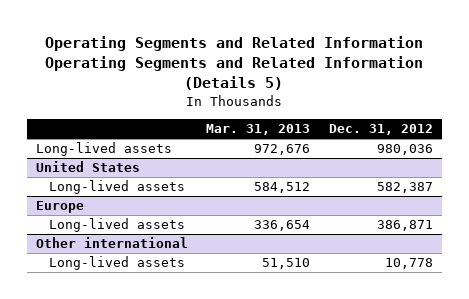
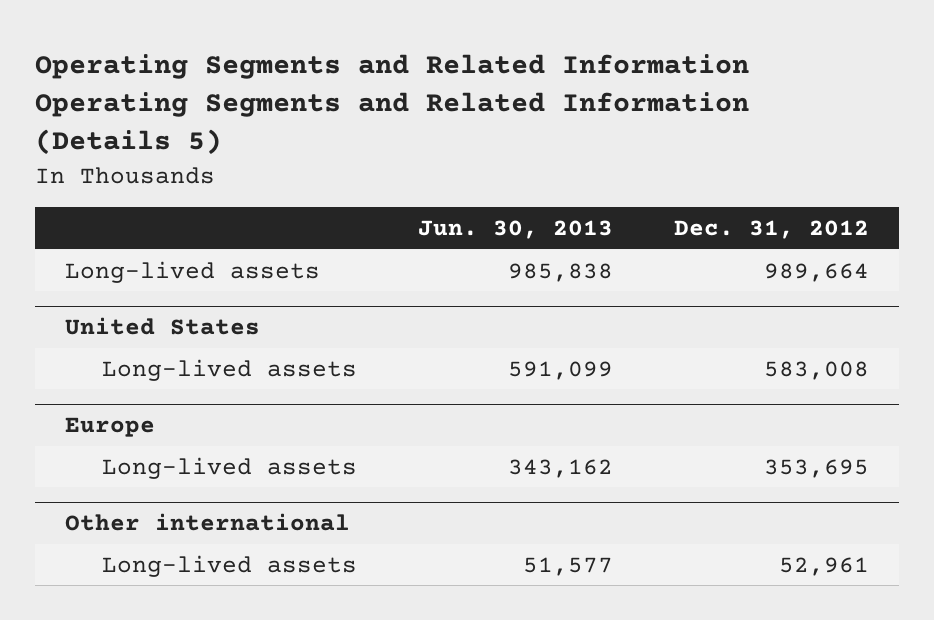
- | Mar. 31, 2013 | Dec. 31, 2012
+ | Jun. 30, 2013 | Dec. 31, 2012
- Long-lived assets | 972,676 | 980,036
+ Long-lived assets | 985,838 | 989,664
@ United States
- Long-lived assets | 584,512 | 582,387
+ Long-lived assets | 591,099 | 583,008
@ Europe
- Long-lived assets | 336,654 | 386,871
+ Long-lived assets | 343,162 | 353,695
@ Other international
- Long-lived assets | 51,510 | 10,778
+ Long-lived assets | 51,577 | 52,961

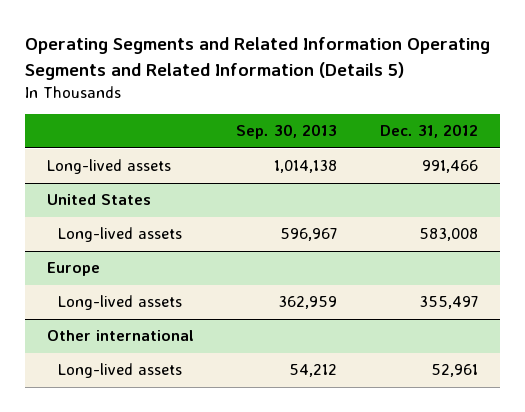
- | Jun. 30, 2013 | Dec. 31, 2012
+ | Sep. 30, 2013 | Dec. 31, 2012
- Long-lived assets | 985,838 | 989,664
+ Long-lived assets | 1,014,138 | 991,466
@ Europe
- Long-lived assets | 343,162 | 353,695
+ Long-lived assets | 362,959 | 355,497

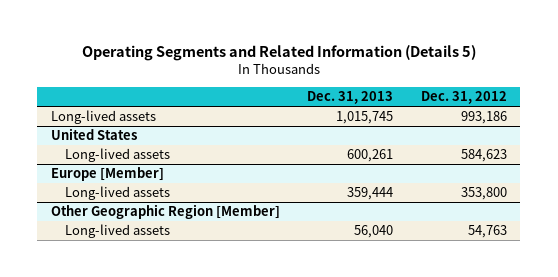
- Operating Segments and Related Information Operating Segments and Related Information (Details 5)
+ Operating Segments and Related Information (Details 5)
- | Sep. 30, 2013 | Dec. 31, 2012
+ | Dec. 31, 2013 | Dec. 31, 2012
- Long-lived assets | 1,014,138 | 991,466
+ Long-lived assets | 1,015,745 | 993,186
@ United States
- Long-lived assets | 596,967 | 583,008
- Europe
- Long-lived assets | 362,959 | 355,497
- Other international
- Long-lived assets | 54,212 | 52,961
@ United States
+ Long-lived assets | 600,261 | 584,623
+ Europe [Member]
+ Long-lived assets | 359,444 | 353,800
+ Other Geographic Region [Member]
+ Long-lived assets | 56,040 | 54,763

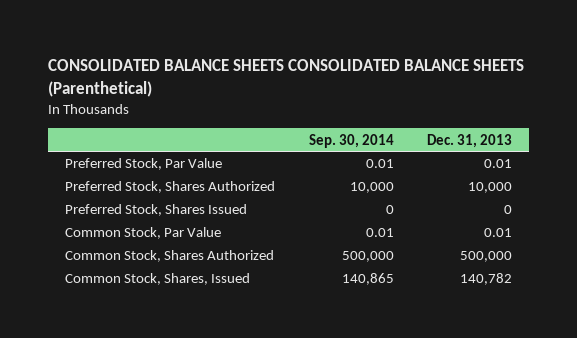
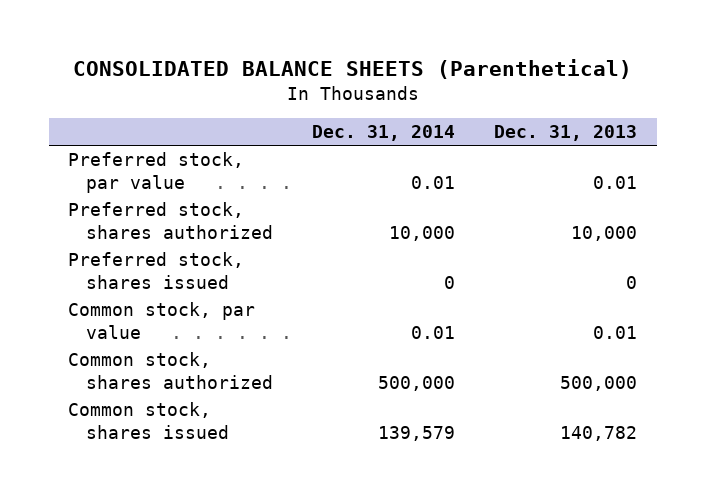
- CONSOLIDATED BALANCE SHEETS CONSOLIDATED BALANCE SHEETS (Parenthetical)
+ CONSOLIDATED BALANCE SHEETS (Parenthetical)
- | Sep. 30, 2014 | Dec. 31, 2013
+ | Dec. 31, 2014 | Dec. 31, 2013
- Preferred Stock, Par Value | 0.01 | 0.01
- Preferred Stock, Shares Authorized | 10,000 | 10,000
- Preferred Stock, Shares Issued | 0 | 0
- Common Stock, Par Value | 0.01 | 0.01
- Common Stock, Shares Authorized | 500,000 | 500,000
- Common Stock, Shares, Issued | 140,865 | 140,782
+ Preferred stock, par value | 0.01 | 0.01
+ Preferred stock, shares authorized | 10,000 | 10,000
+ Preferred stock, shares issued | 0 | 0
+ Common stock, par value | 0.01 | 0.01
+ Common stock, shares authorized | 500,000 | 500,000
+ Common stock, shares issued | 139,579 | 140,782

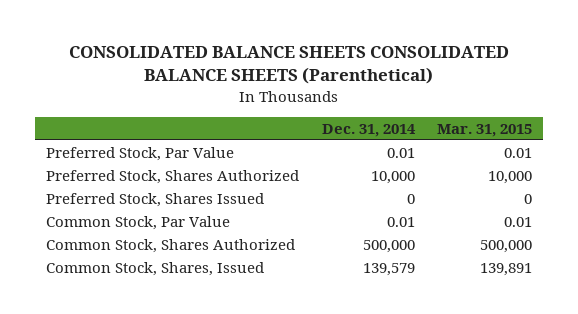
- CONSOLIDATED BALANCE SHEETS (Parenthetical)
+ CONSOLIDATED BALANCE SHEETS CONSOLIDATED BALANCE SHEETS (Parenthetical)
- | Dec. 31, 2014 | Dec. 31, 2013
+ | Dec. 31, 2014 | Mar. 31, 2015
- Preferred stock, par value | 0.01 | 0.01
- Preferred stock, shares authorized | 10,000 | 10,000
- Preferred stock, shares issued | 0 | 0
- Common stock, par value | 0.01 | 0.01
- Common stock, shares authorized | 500,000 | 500,000
- Common stock, shares issued | 139,579 | 140,782
+ Preferred Stock, Par Value | 0.01 | 0.01
+ Preferred Stock, Shares Authorized | 10,000 | 10,000
+ Preferred Stock, Shares Issued | 0 | 0
+ Common Stock, Par Value | 0.01 | 0.01
+ Common Stock, Shares Authorized | 500,000 | 500,000
+ Common Stock, Shares, Issued | 139,579 | 139,891

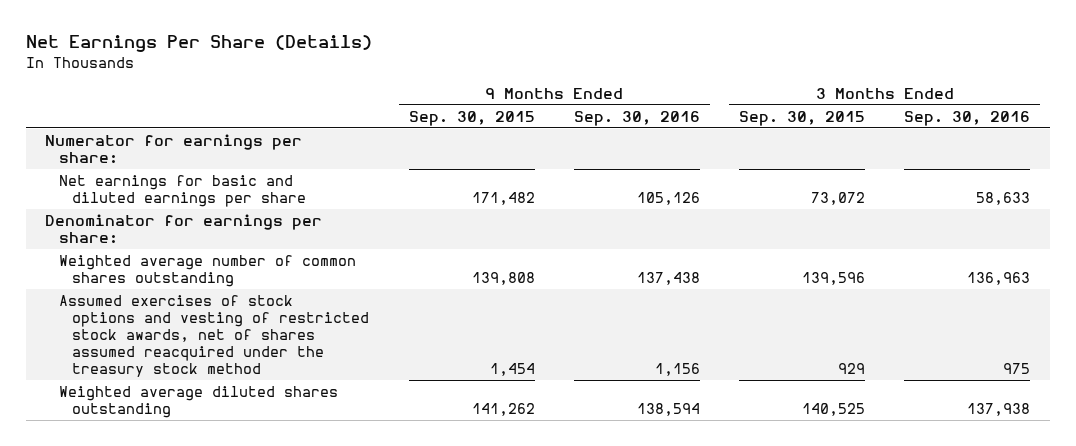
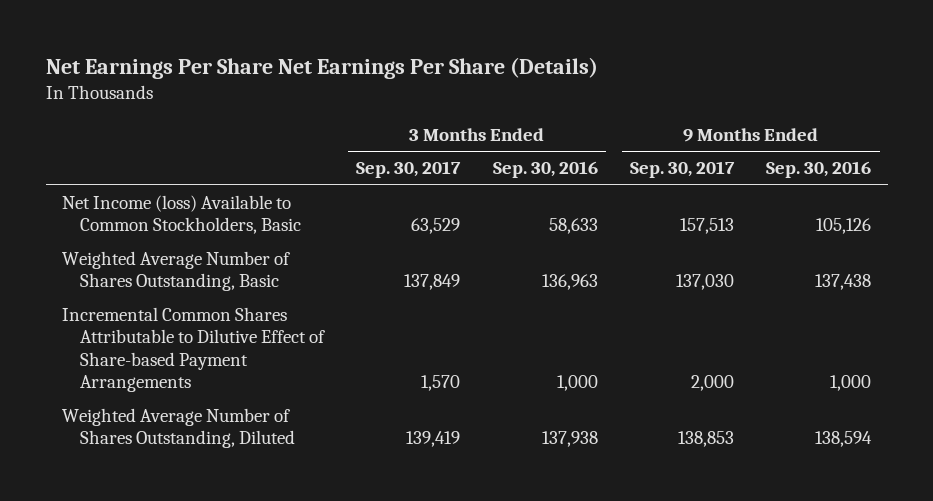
- Net Earnings Per Share (Details)
+ Net Earnings Per Share Net Earnings Per Share (Details)
- | 9 Months Ended Sep. 30, 2015 | 9 Months Ended Sep. 30, 2016 | 3 Months Ended Sep. 30, 2015 | 3 Months Ended Sep. 30, 2016
+ | 3 Months Ended Sep. 30, 2017 | 3 Months Ended Sep. 30, 2016 | 9 Months Ended Sep. 30, 2017 | 9 Months Ended Sep. 30, 2016
- Numerator for earnings per share:
- Net earnings for basic and diluted earnings per share | 171,482 | 105,126 | 73,072 | 58,633
- Denominator for earnings per share:
- Weighted average number of common shares outstanding | 139,808 | 137,438 | 139,596 | 136,963
- Assumed exercises of stock options and vesting of restricted stock awards, net of shares assumed reacquired under the treasury stock method | 1,454 | 1,156 | 929 | 975
- Weighted average diluted shares outstanding | 141,262 | 138,594 | 140,525 | 137,938
+ Net Income (loss) Available to Common Stockholders, Basic | 63,529 | 58,633 | 157,513 | 105,126
+ Weighted Average Number of Shares Outstanding, Basic | 137,849 | 136,963 | 137,030 | 137,438
+ Incremental Common Shares Attributable to Dilutive Effect of Share-based Payment Arrangements | 1,570 | 1,000 | 2,000 | 1,000
+ Weighted Average Number of Shares Outstanding, Diluted | 139,419 | 137,938 | 138,853 | 138,594

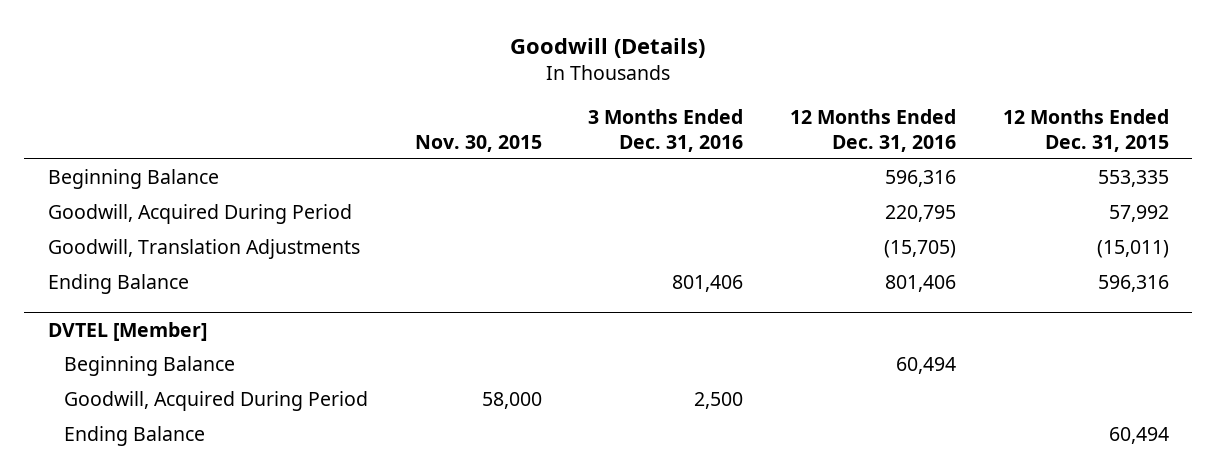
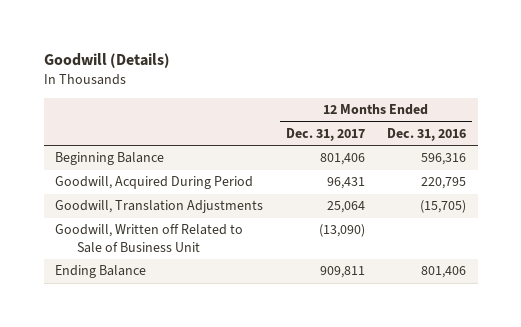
- | Nov. 30, 2015 | 3 Months Ended Dec. 31, 2016 | 12 Months Ended Dec. 31, 2016 | 12 Months Ended Dec. 31, 2015
+ | 12 Months Ended Dec. 31, 2017 | 12 Months Ended Dec. 31, 2016
+ Goodwill, Written off Related to Sale of Business Unit | (13,090) |
- DVTEL [Member]
- Beginning Balance | | | 60,494 |
- Goodwill, Acquired During Period | 58,000 | 2,500 | |
- Ending Balance | | | | 60,494

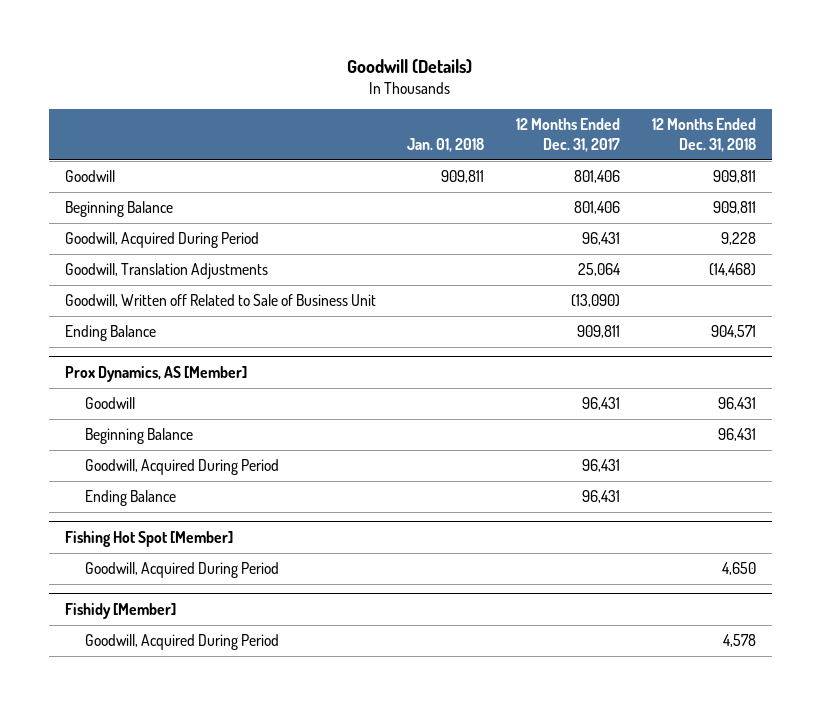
- | 12 Months Ended Dec. 31, 2017 | 12 Months Ended Dec. 31, 2016
+ | Jan. 01, 2018 | 12 Months Ended Dec. 31, 2017 | 12 Months Ended Dec. 31, 2018
+ Goodwill | 909,811 | 801,406 | 909,811
+ Prox Dynamics, AS [Member]
+ Goodwill | | 96,431 | 96,431
+ Beginning Balance | | | 96,431
+ Goodwill, Acquired During Period | | 96,431 |
+ Ending Balance | | 96,431 |
+ Fishing Hot Spot [Member]
+ Goodwill, Acquired During Period | | | 4,650
+ Fishidy [Member]
+ Goodwill, Acquired During Period | | | 4,578

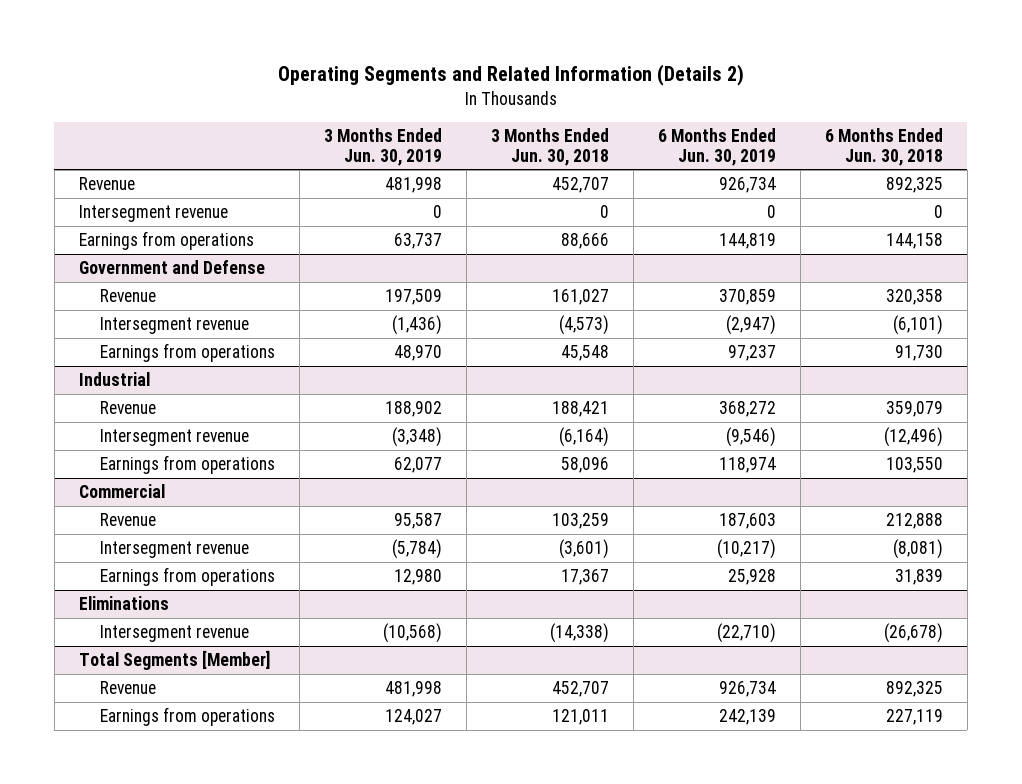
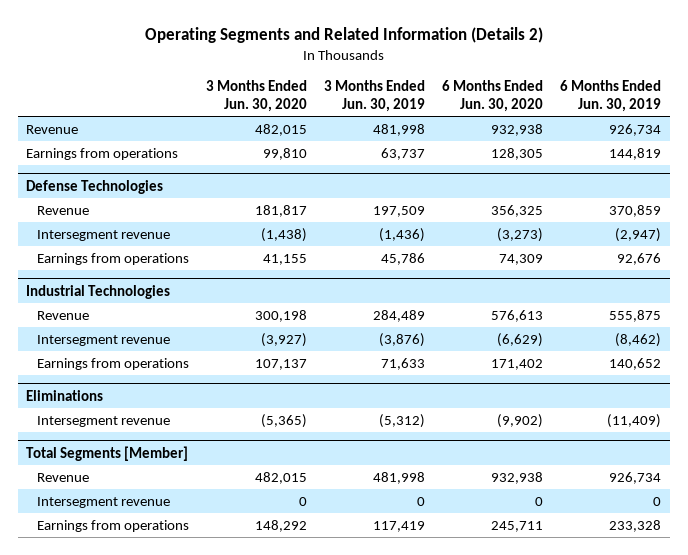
- | 3 Months Ended Jun. 30, 2019 | 3 Months Ended Jun. 30, 2018 | 6 Months Ended Jun. 30, 2019 | 6 Months Ended Jun. 30, 2018
+ | 3 Months Ended Jun. 30, 2020 | 3 Months Ended Jun. 30, 2019 | 6 Months Ended Jun. 30, 2020 | 6 Months Ended Jun. 30, 2019
- Intersegment revenue | 0 | 0 | 0 | 0
- Government and Defense
+ Defense Technologies
- Earnings from operations | 48,970 | 45,548 | 97,237 | 91,730
- Industrial
- Revenue | 188,902 | 188,421 | 368,272 | 359,079
- Intersegment revenue | (3,348) | (6,164) | (9,546) | (12,496)
- Earnings from operations | 62,077 | 58,096 | 118,974 | 103,550
- Commercial
- Revenue | 95,587 | 103,259 | 187,603 | 212,888
- Intersegment revenue | (5,784) | (3,601) | (10,217) | (8,081)
- Earnings from operations | 12,980 | 17,367 | 25,928 | 31,839
+ Earnings from operations | 41,155 | 45,786 | 74,309 | 92,676
+ Industrial Technologies
+ Revenue | 300,198 | 284,489 | 576,613 | 555,875
+ Intersegment revenue | (3,927) | (3,876) | (6,629) | (8,462)
+ Earnings from operations | 107,137 | 71,633 | 171,402 | 140,652
@ Eliminations
- Intersegment revenue | (10,568) | (14,338) | (22,710) | (26,678)
+ Intersegment revenue | (5,365) | (5,312) | (9,902) | (11,409)
@ Total Segments [Member]
- Earnings from operations | 124,027 | 121,011 | 242,139 | 227,119
+ Intersegment revenue | 0 | 0 | 0 | 0
+ Earnings from operations | 148,292 | 117,419 | 245,711 | 233,328

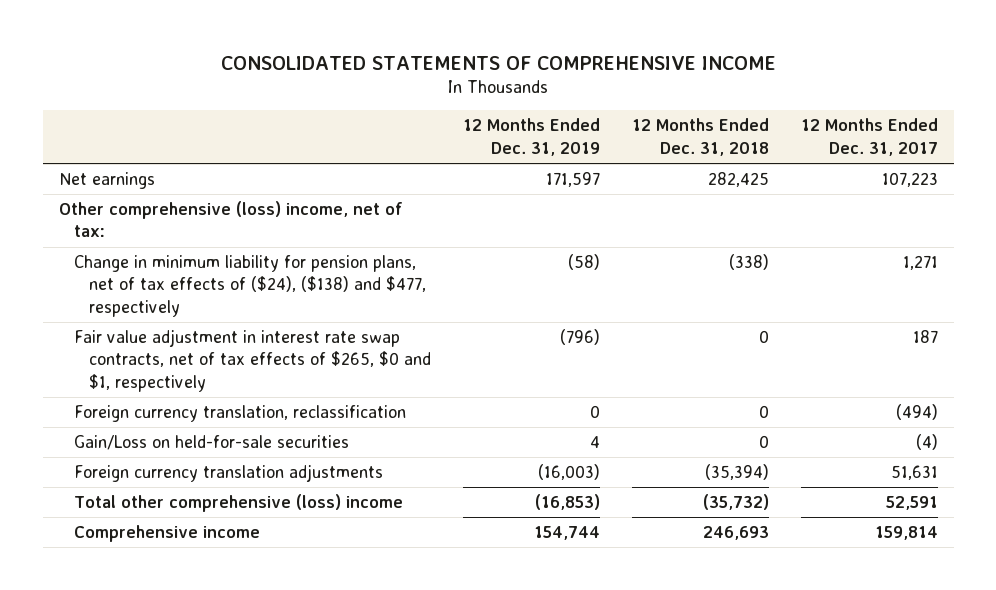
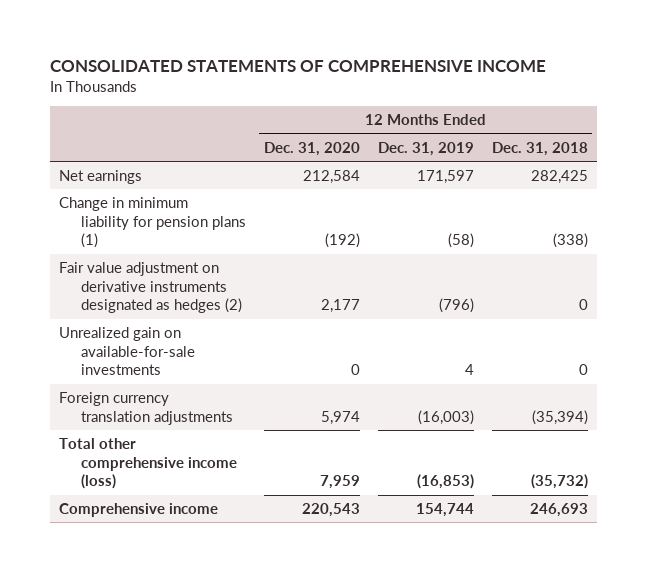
- | 12 Months Ended Dec. 31, 2019 | 12 Months Ended Dec. 31, 2018 | 12 Months Ended Dec. 31, 2017
+ | 12 Months Ended Dec. 31, 2020 | 12 Months Ended Dec. 31, 2019 | 12 Months Ended Dec. 31, 2018
- Other comprehensive (loss) income, net of tax:
- Change in minimum liability for pension plans, net of tax effects of ($24), ($138) and $477, respectively | (58) | (338) | 1,271
- Fair value adjustment in interest rate swap contracts, net of tax effects of $265, $0 and $1, respectively | (796) | 0 | 187
- Foreign currency translation, reclassification | 0 | 0 | (494)
- Gain/Loss on held-for-sale securities | 4 | 0 | (4)
+ Change in minimum liability for pension plans (1) | (192) | (58) | (338)
+ Fair value adjustment on derivative instruments designated as hedges (2) | 2,177 | (796) | 0
+ Unrealized gain on available-for-sale investments | 0 | 4 | 0
- Total other comprehensive (loss) income | (16,853) | (35,732) | 52,591
+ Total other comprehensive income (loss) | 7,959 | (16,853) | (35,732)

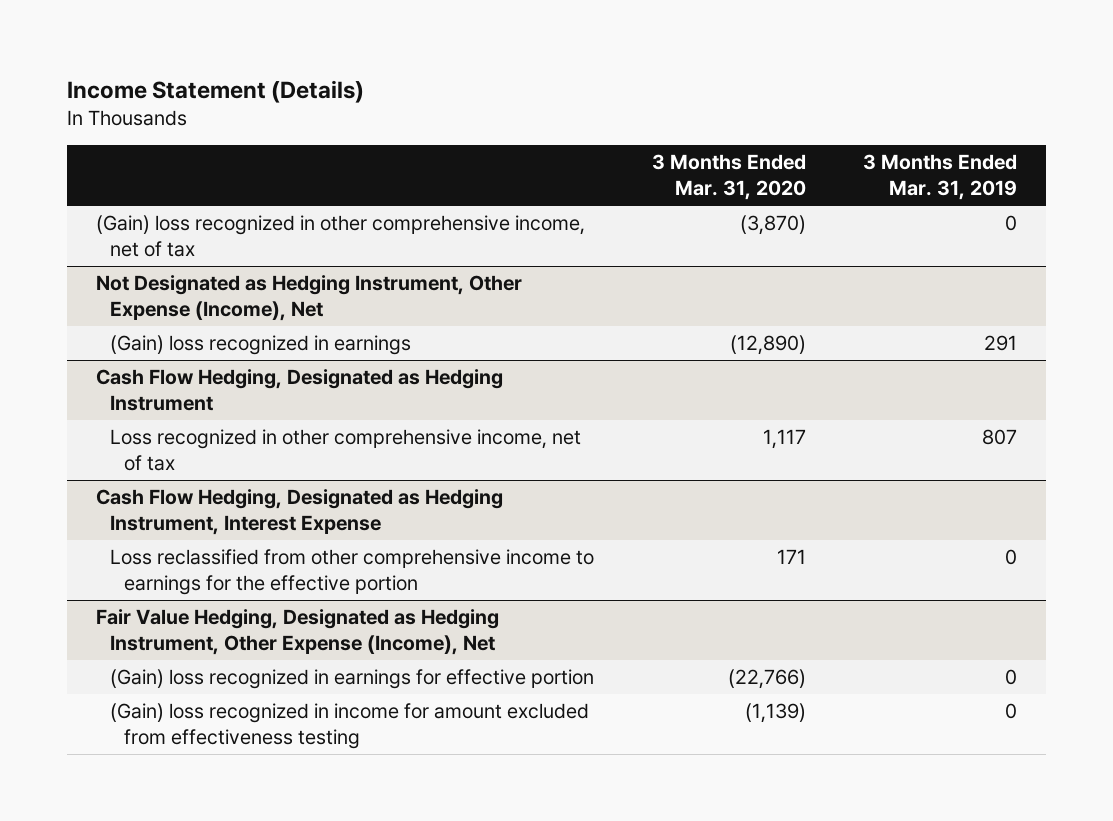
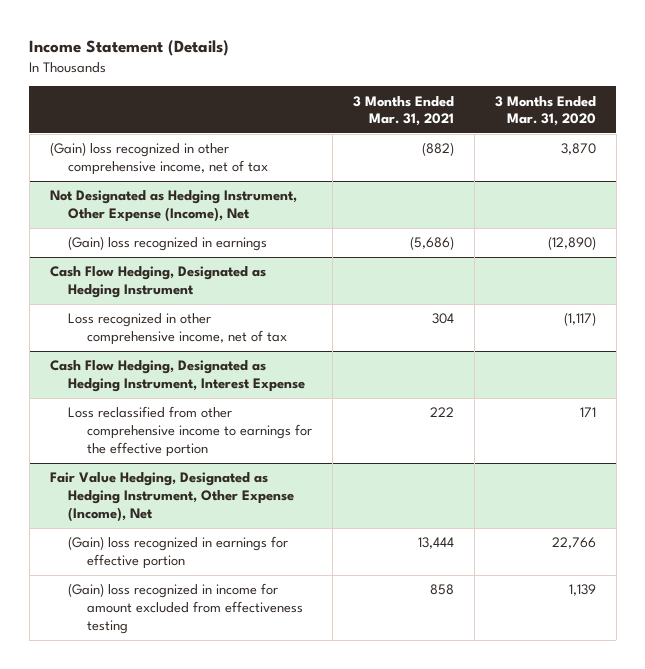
- | 3 Months Ended Mar. 31, 2020 | 3 Months Ended Mar. 31, 2019
+ | 3 Months Ended Mar. 31, 2021 | 3 Months Ended Mar. 31, 2020
- (Gain) loss recognized in other comprehensive income, net of tax | (3,870) | 0
+ (Gain) loss recognized in other comprehensive income, net of tax | (882) | 3,870
@ Cash Flow Hedging, Designated as Hedging Instrument
- Loss recognized in other comprehensive income, net of tax | 1,117 | 807
+ Loss recognized in other comprehensive income, net of tax | 304 | (1,117)
@ Fair Value Hedging, Designated as Hedging Instrument, Other Expense (Income), Net
- (Gain) loss recognized in earnings for effective portion | (22,766) | 0
- (Gain) loss recognized in income for amount excluded from effectiveness testing | (1,139) | 0
+ (Gain) loss recognized in earnings for effective portion | 13,444 | 22,766
+ (Gain) loss recognized in income for amount excluded from effectiveness testing | 858 | 1,139

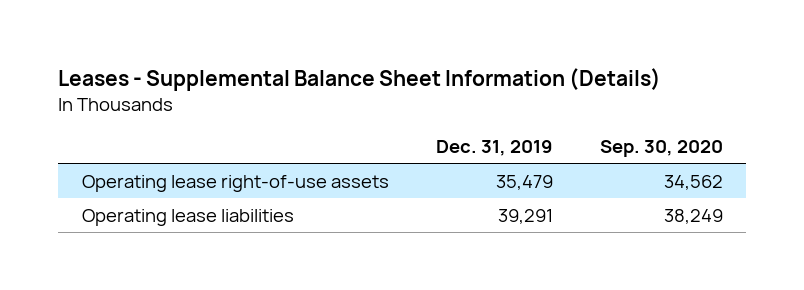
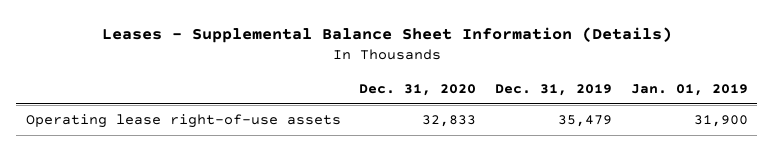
- | Dec. 31, 2019 | Sep. 30, 2020
+ | Dec. 31, 2020 | Dec. 31, 2019 | Jan. 01, 2019
- Operating lease liabilities | 39,291 | 38,249

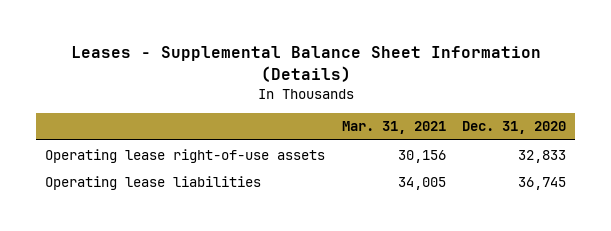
- | Dec. 31, 2020 | Dec. 31, 2019 | Jan. 01, 2019
+ | Mar. 31, 2021 | Dec. 31, 2020
+ Operating lease liabilities | 34,005 | 36,745

